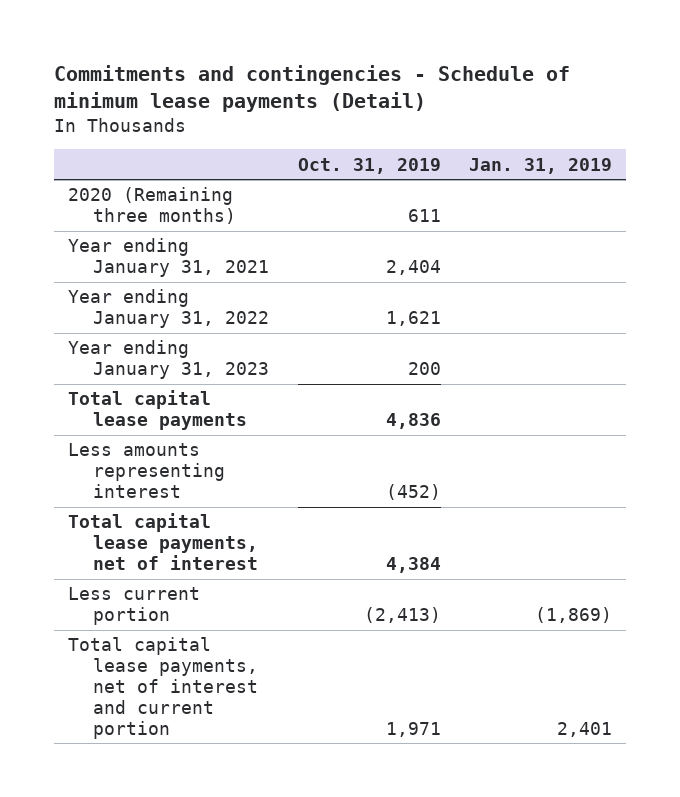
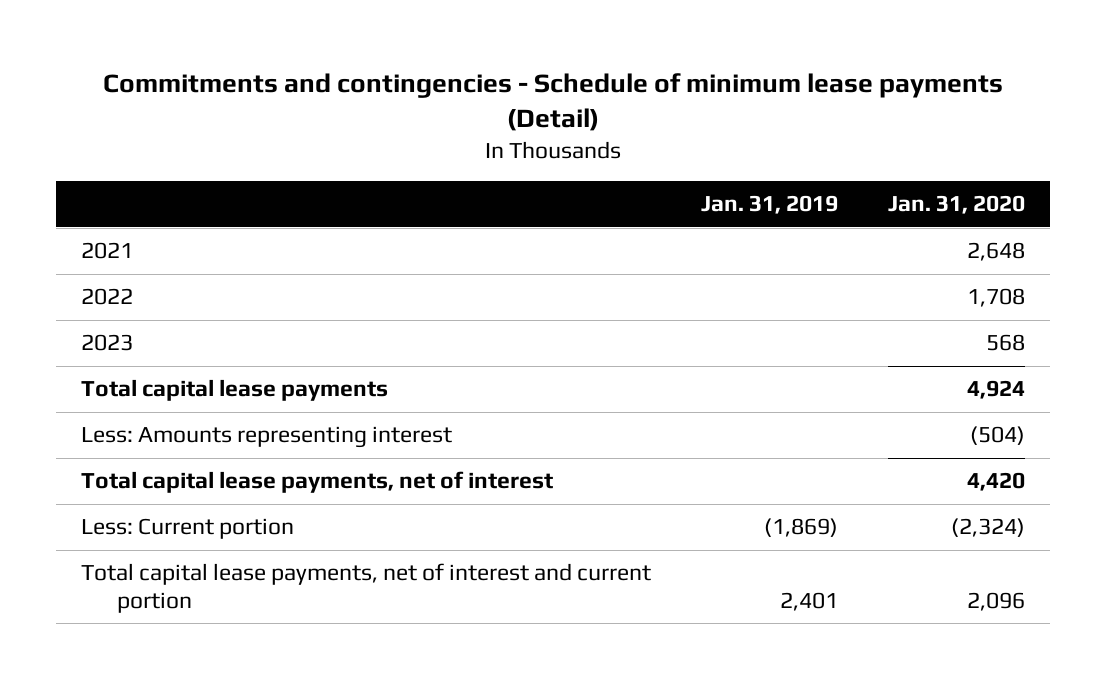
- | Oct. 31, 2019 | Jan. 31, 2019
+ | Jan. 31, 2019 | Jan. 31, 2020
- 2020 (Remaining three months) | 611 |
- Year ending January 31, 2021 | 2,404 |
- Year ending January 31, 2022 | 1,621 |
- Year ending January 31, 2023 | 200 |
+ 2021 | | 2,648
+ 2022 | | 1,708
+ 2023 | | 568
- Less amounts representing interest | (452) |
+ Less: Amounts representing interest | | (504)
- Less current portion | (2,413) | (1,869)
+ Less: Current portion | (1,869) | (2,324)

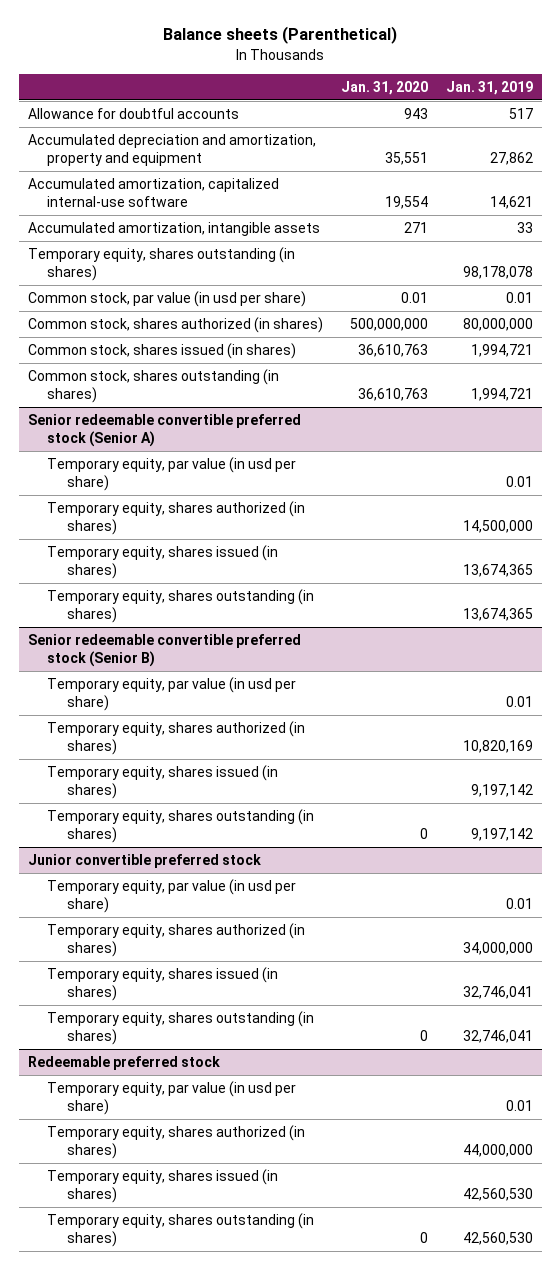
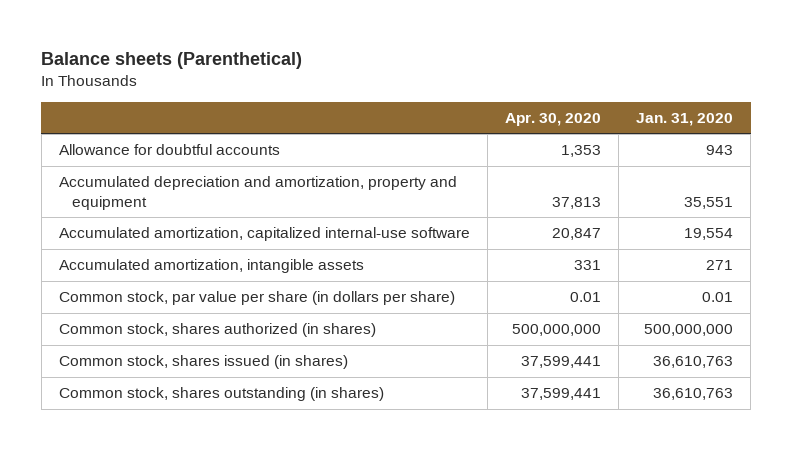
- | Jan. 31, 2020 | Jan. 31, 2019
+ | Apr. 30, 2020 | Jan. 31, 2020
- Temporary equity, shares outstanding (in shares) | | 98,178,078
- Common stock, par value (in usd per share) | 0.01 | 0.01
+ Common stock, par value per share (in dollars per share) | 0.01 | 0.01
- Senior redeemable convertible preferred stock (Senior A)
- Temporary equity, par value (in usd per share) | | 0.01
- Temporary equity, shares authorized (in shares) | | 14,500,000
- Temporary equity, shares issued (in shares) | | 13,674,365
- Temporary equity, shares outstanding (in shares) | | 13,674,365
- Senior redeemable convertible preferred stock (Senior B)
- Temporary equity, par value (in usd per share) | | 0.01
- Temporary equity, shares authorized (in shares) | | 10,820,169
- Temporary equity, shares issued (in shares) | | 9,197,142
- Temporary equity, shares outstanding (in shares) | 0 | 9,197,142
- Junior convertible preferred stock
- Temporary equity, par value (in usd per share) | | 0.01
- Temporary equity, shares authorized (in shares) | | 34,000,000
- Temporary equity, shares issued (in shares) | | 32,746,041
- Temporary equity, shares outstanding (in shares) | 0 | 32,746,041
- Redeemable preferred stock
- Temporary equity, par value (in usd per share) | | 0.01
- Temporary equity, shares authorized (in shares) | | 44,000,000
- Temporary equity, shares issued (in shares) | | 42,560,530
- Temporary equity, shares outstanding (in shares) | 0 | 42,560,530

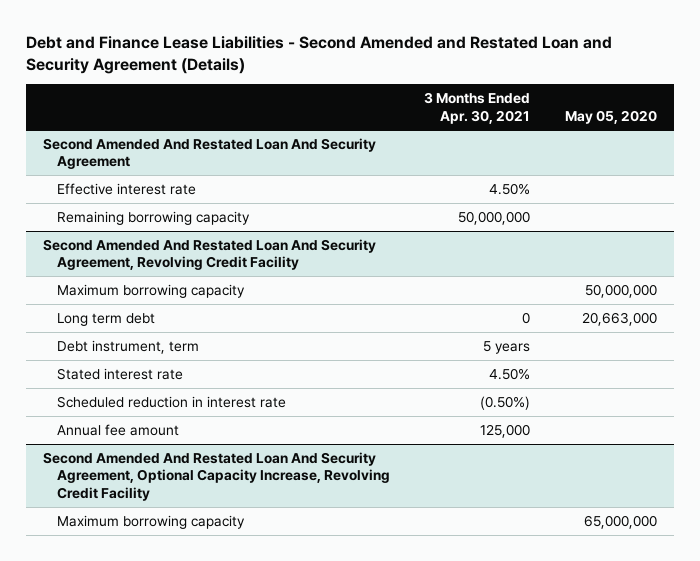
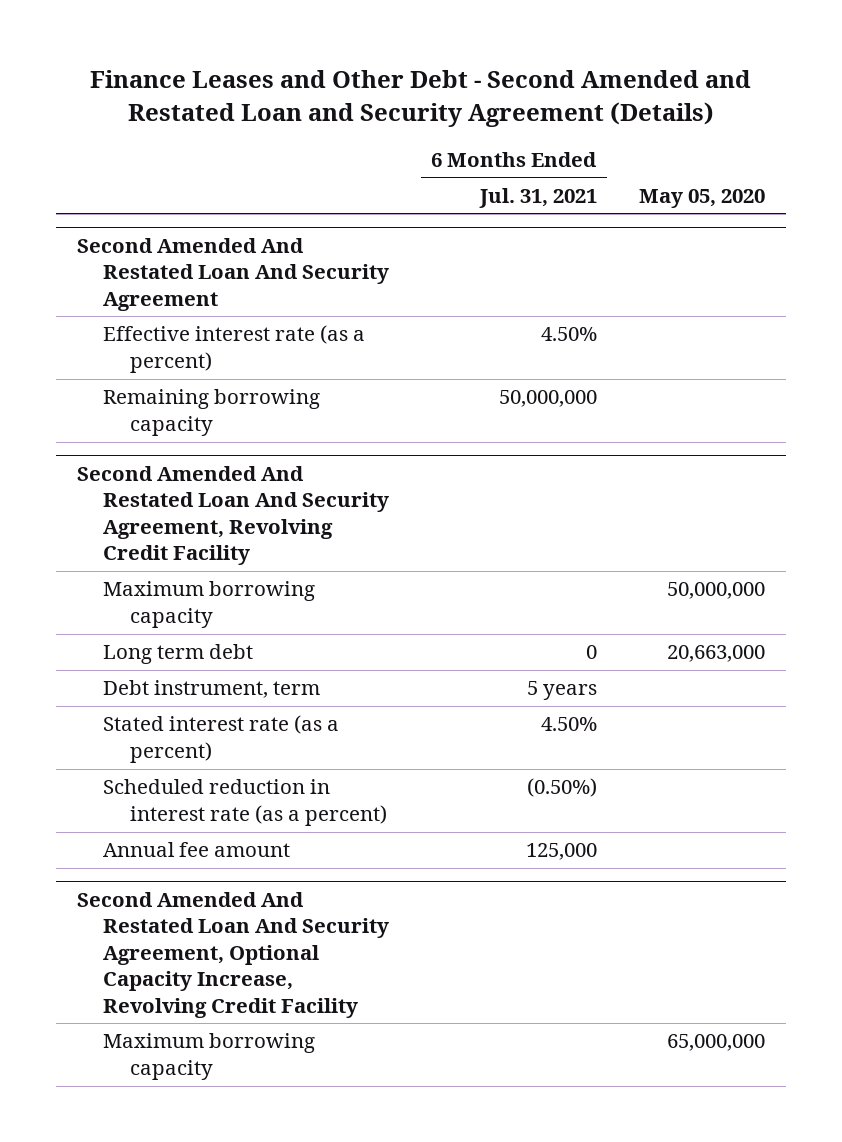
- Debt and Finance Lease Liabilities - Second Amended and Restated Loan and Security Agreement (Details)
+ Finance Leases and Other Debt - Second Amended and Restated Loan and Security Agreement (Details)
- | 3 Months Ended Apr. 30, 2021 | May 05, 2020
+ | 6 Months Ended Jul. 31, 2021 | May 05, 2020
@ Second Amended And Restated Loan And Security Agreement
- Effective interest rate | 4.50% |
+ Effective interest rate (as a percent) | 4.50% |
@ Second Amended And Restated Loan And Security Agreement, Revolving Credit Facility
- Stated interest rate | 4.50% |
- Scheduled reduction in interest rate | (0.50%) |
+ Stated interest rate (as a percent) | 4.50% |
+ Scheduled reduction in interest rate (as a percent) | (0.50%) |

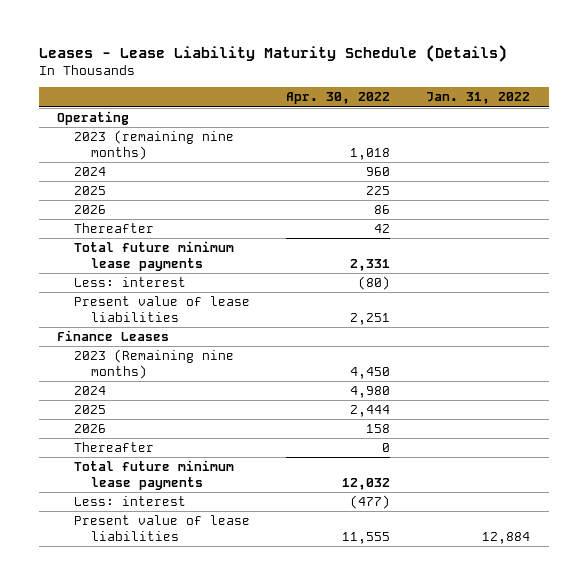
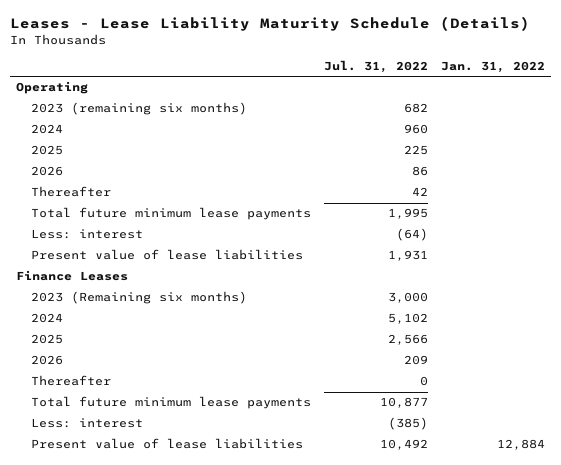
- | Apr. 30, 2022 | Jan. 31, 2022
+ | Jul. 31, 2022 | Jan. 31, 2022
- 2023 (remaining nine months) | 1,018 |
+ 2023 (remaining six months) | 682 |
- 2023 (Remaining nine months) | 4,450 |
+ 2023 (Remaining six months) | 3,000 |

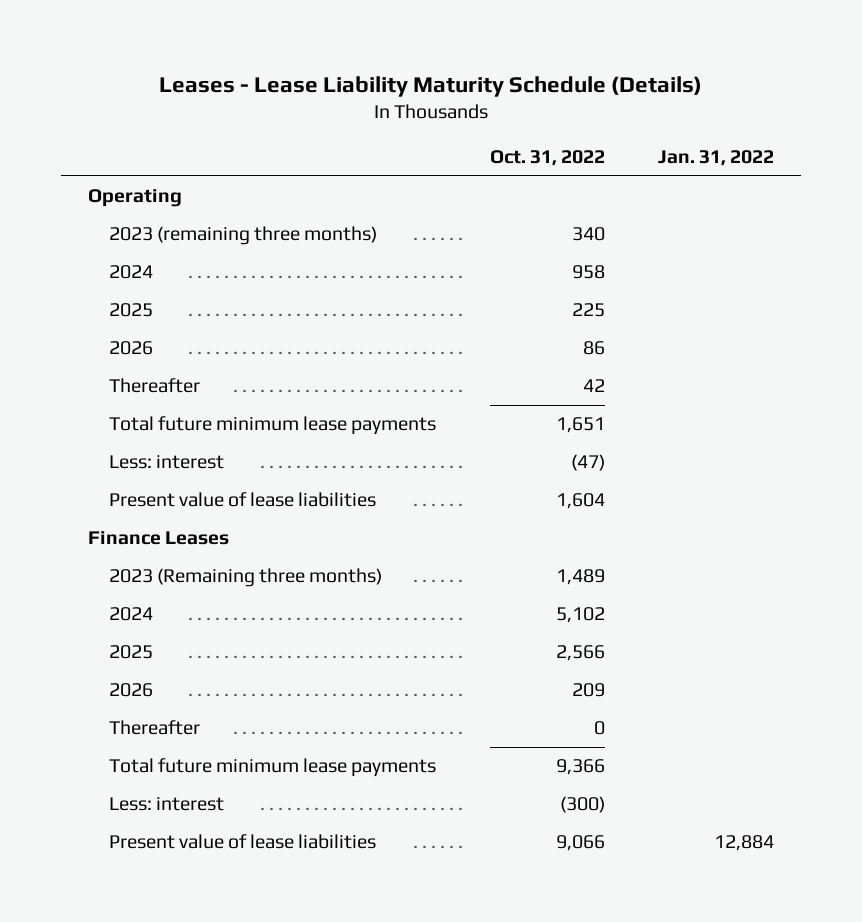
- | Jul. 31, 2022 | Jan. 31, 2022
+ | Oct. 31, 2022 | Jan. 31, 2022
- 2023 (remaining six months) | 682 |
+ 2023 (remaining three months) | 340 |
- 2023 (Remaining six months) | 3,000 |
+ 2023 (Remaining three months) | 1,489 |

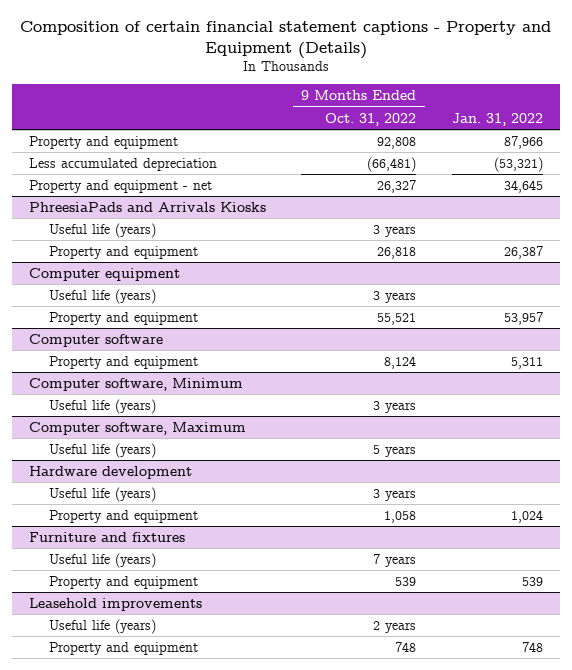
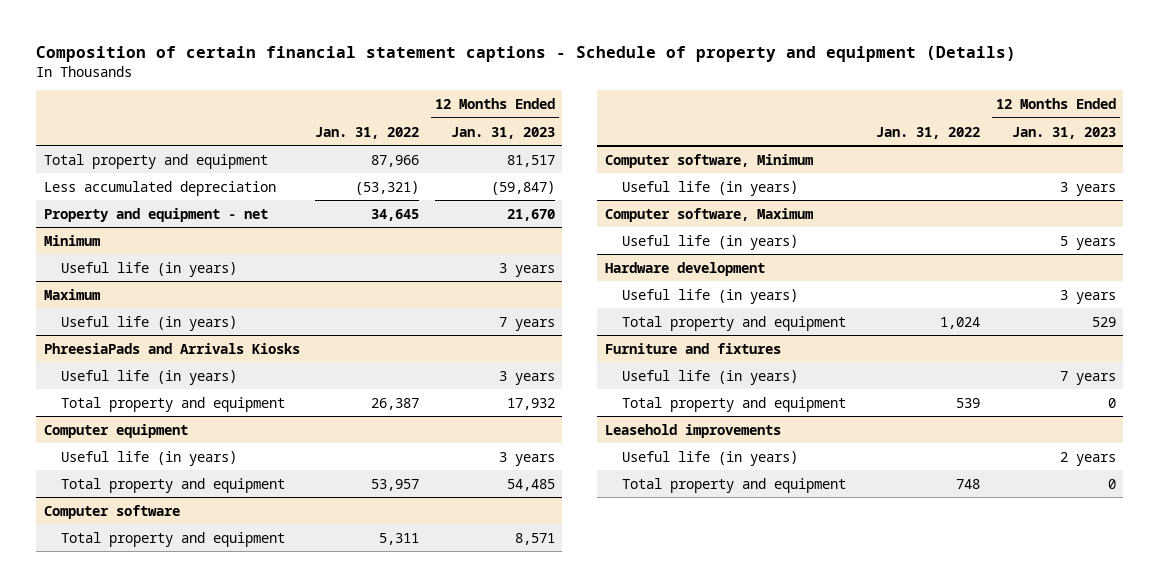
- Composition of certain financial statement captions - Property and Equipment (Details)
+ Composition of certain financial statement captions - Schedule of property and equipment (Details)
- | 9 Months Ended Oct. 31, 2022 | Jan. 31, 2022
+ | Jan. 31, 2022 | 12 Months Ended Jan. 31, 2023
- Property and equipment | 92,808 | 87,966
+ Total property and equipment | 87,966 | 81,517
+ Minimum
+ Useful life (in years) | | 3 years
+ Maximum
+ Useful life (in years) | | 7 years
@ PhreesiaPads and Arrivals Kiosks
- Useful life (years) | 3 years |
- Property and equipment | 26,818 | 26,387
+ Useful life (in years) | | 3 years
+ Total property and equipment | 26,387 | 17,932
@ Computer equipment
- Useful life (years) | 3 years |
- Property and equipment | 55,521 | 53,957
+ Useful life (in years) | | 3 years
+ Total property and equipment | 53,957 | 54,485
@ Computer software
- Property and equipment | 8,124 | 5,311
+ Total property and equipment | 5,311 | 8,571
@ Computer software, Minimum
- Useful life (years) | 3 years |
+ Useful life (in years) | | 3 years
@ Computer software, Maximum
- Useful life (years) | 5 years |
+ Useful life (in years) | | 5 years
@ Hardware development
- Useful life (years) | 3 years |
- Property and equipment | 1,058 | 1,024
+ Useful life (in years) | | 3 years
+ Total property and equipment | 1,024 | 529
@ Furniture and fixtures
- Useful life (years) | 7 years |
- Property and equipment | 539 | 539
+ Useful life (in years) | | 7 years
+ Total property and equipment | 539 | 0
@ Leasehold improvements
- Useful life (years) | 2 years |
- Property and equipment | 748 | 748
+ Useful life (in years) | | 2 years
+ Total property and equipment | 748 | 0

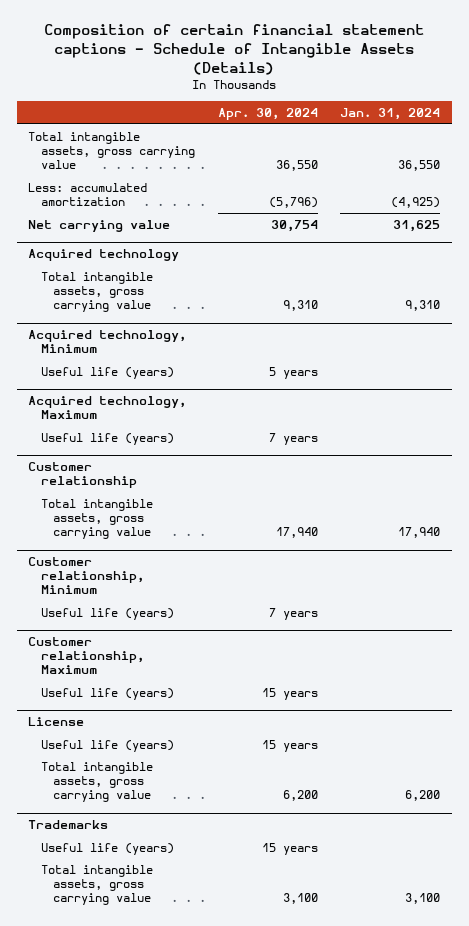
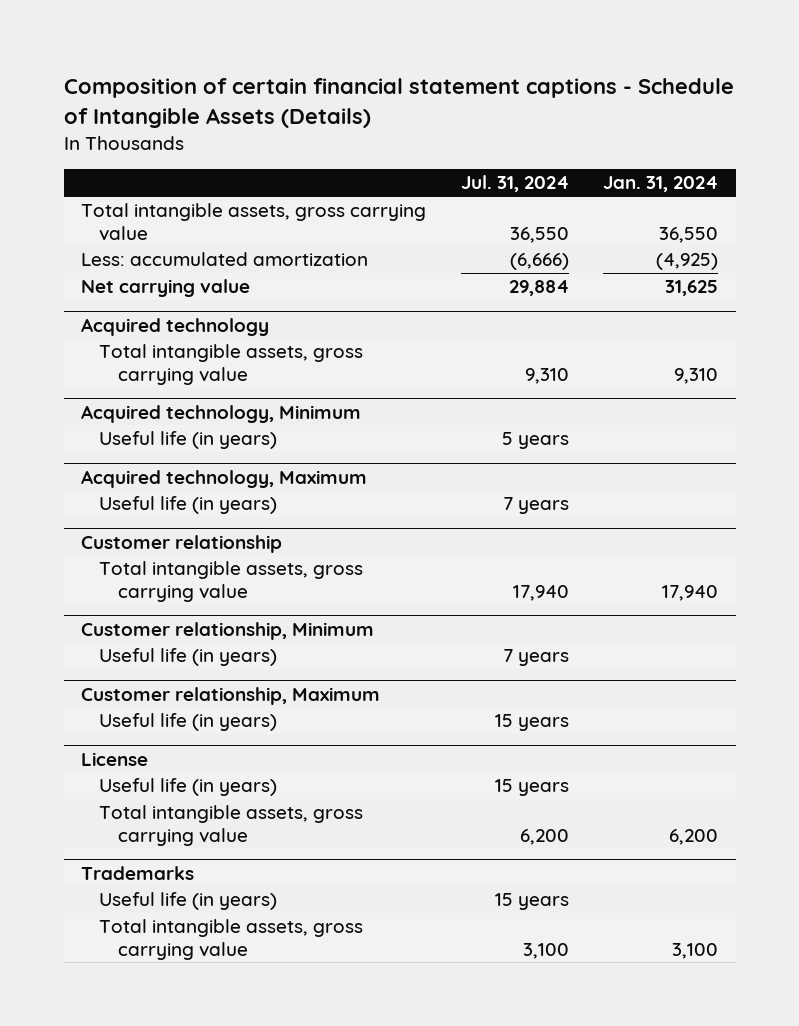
- | Apr. 30, 2024 | Jan. 31, 2024
+ | Jul. 31, 2024 | Jan. 31, 2024
@ Acquired technology, Minimum
- Useful life (years) | 5 years |
+ Useful life (in years) | 5 years |
@ Acquired technology, Maximum
- Useful life (years) | 7 years |
+ Useful life (in years) | 7 years |
@ Customer relationship, Minimum
- Useful life (years) | 7 years |
+ Useful life (in years) | 7 years |
@ Customer relationship, Maximum
- Useful life (years) | 15 years |
+ Useful life (in years) | 15 years |
@ License
- Useful life (years) | 15 years |
+ Useful life (in years) | 15 years |
@ Trademarks
- Useful life (years) | 15 years |
+ Useful life (in years) | 15 years |

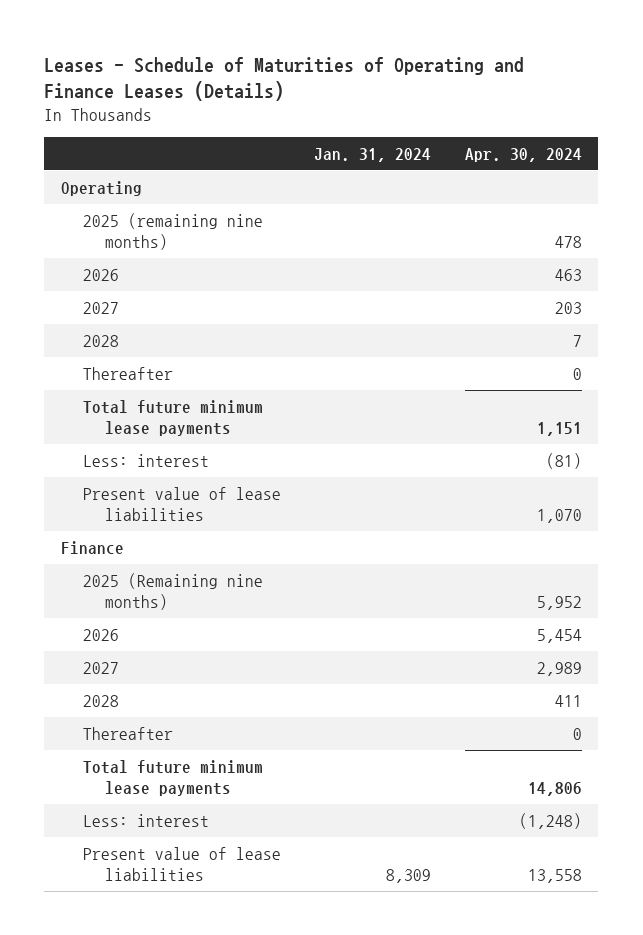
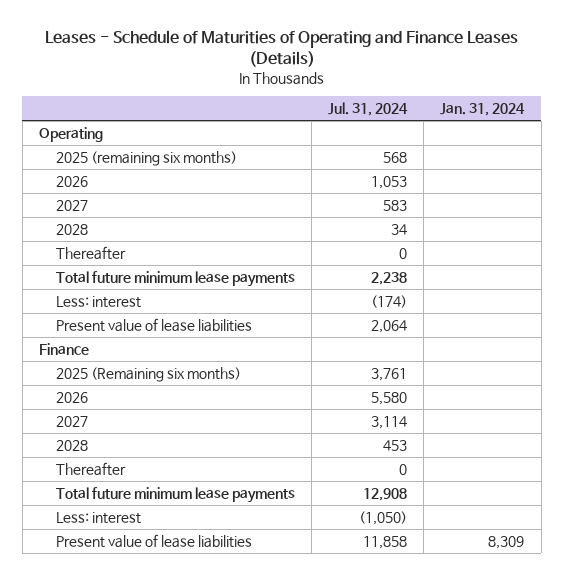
- | Jan. 31, 2024 | Apr. 30, 2024
+ | Jul. 31, 2024 | Jan. 31, 2024
- 2025 (remaining nine months) | | 478
+ 2025 (remaining six months) | 568 |
- 2025 (Remaining nine months) | | 5,952
+ 2025 (Remaining six months) | 3,761 |

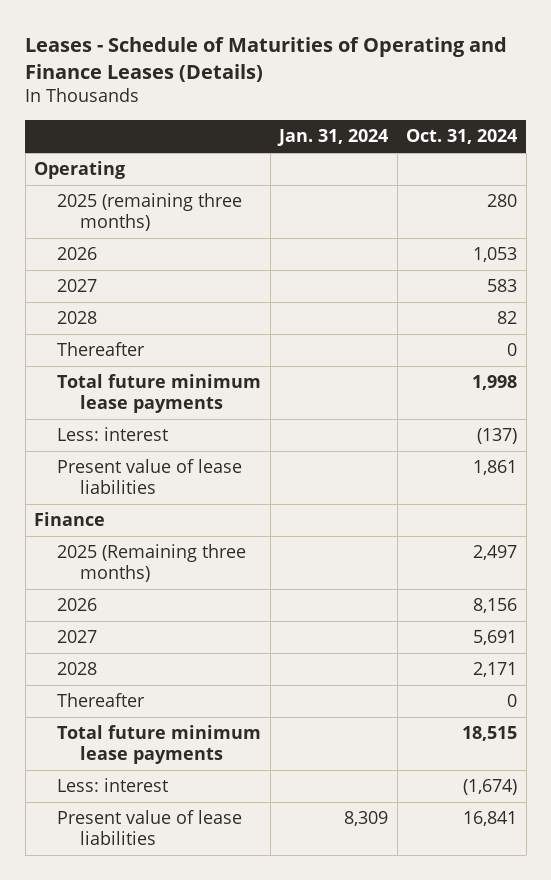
- | Jul. 31, 2024 | Jan. 31, 2024
+ | Jan. 31, 2024 | Oct. 31, 2024
- 2025 (remaining six months) | 568 |
+ 2025 (remaining three months) | | 280
- 2025 (Remaining six months) | 3,761 |
+ 2025 (Remaining three months) | | 2,497

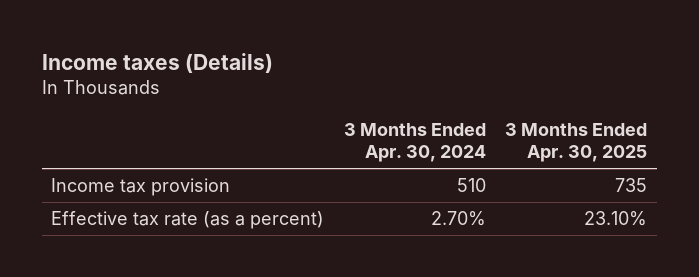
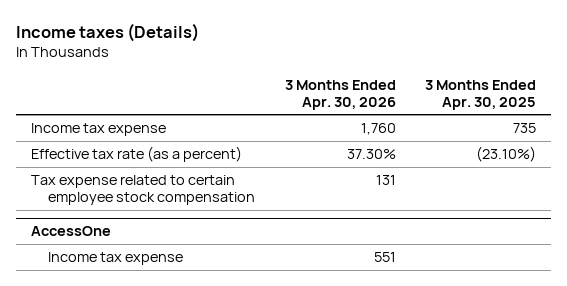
- | 3 Months Ended Apr. 30, 2024 | 3 Months Ended Apr. 30, 2025
+ | 3 Months Ended Apr. 30, 2026 | 3 Months Ended Apr. 30, 2025
- Income tax provision | 510 | 735
- Effective tax rate (as a percent) | 2.70% | 23.10%
+ Income tax expense | 1,760 | 735
+ Effective tax rate (as a percent) | 37.30% | (23.10%)
+ Tax expense related to certain employee stock compensation | 131 |
+ AccessOne
+ Income tax expense | 551 |

